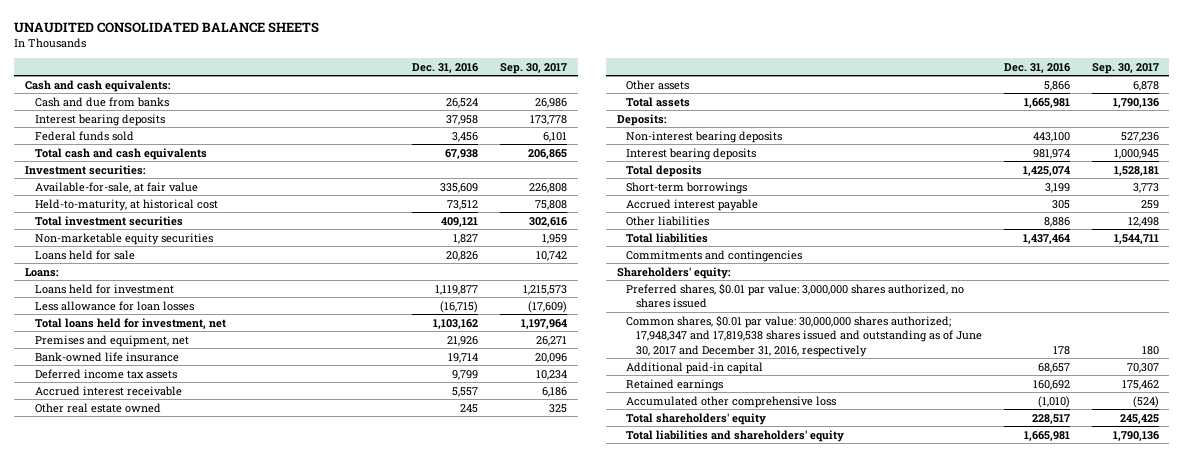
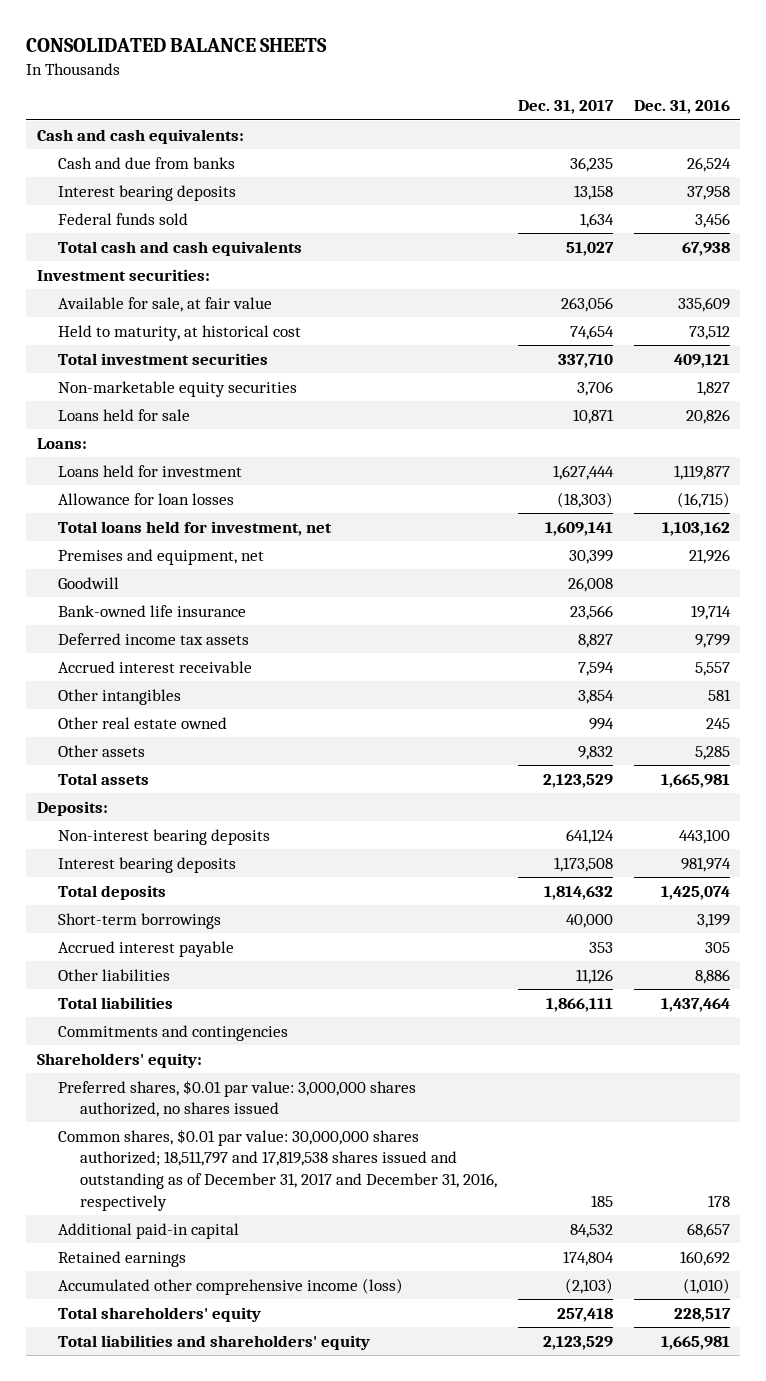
- UNAUDITED CONSOLIDATED BALANCE SHEETS
+ CONSOLIDATED BALANCE SHEETS
- | Dec. 31, 2016 | Sep. 30, 2017
+ | Dec. 31, 2017 | Dec. 31, 2016
- Available-for-sale, at fair value | 335,609 | 226,808
- Held-to-maturity, at historical cost | 73,512 | 75,808
+ Available for sale, at fair value | 263,056 | 335,609
+ Held to maturity, at historical cost | 74,654 | 73,512
- Less allowance for loan losses | (16,715) | (17,609)
+ Allowance for loan losses | (18,303) | (16,715)
+ Goodwill | 26,008 |
+ Other intangibles | 3,854 | 581
- Other assets | 5,866 | 6,878
+ Other assets | 9,832 | 5,285
- Common shares, $0.01 par value: 30,000,000 shares authorized; 17,948,347 and 17,819,538 shares issued and outstanding as of June 30, 2017 and December 31, 2016, respectively | 178 | 180
+ Common shares, $0.01 par value: 30,000,000 shares authorized; 18,511,797 and 17,819,538 shares issued and outstanding as of December 31, 2017 and December 31, 2016, respectively | 185 | 178
- Accumulated other comprehensive loss | (1,010) | (524)
+ Accumulated other comprehensive income (loss) | (2,103) | (1,010)

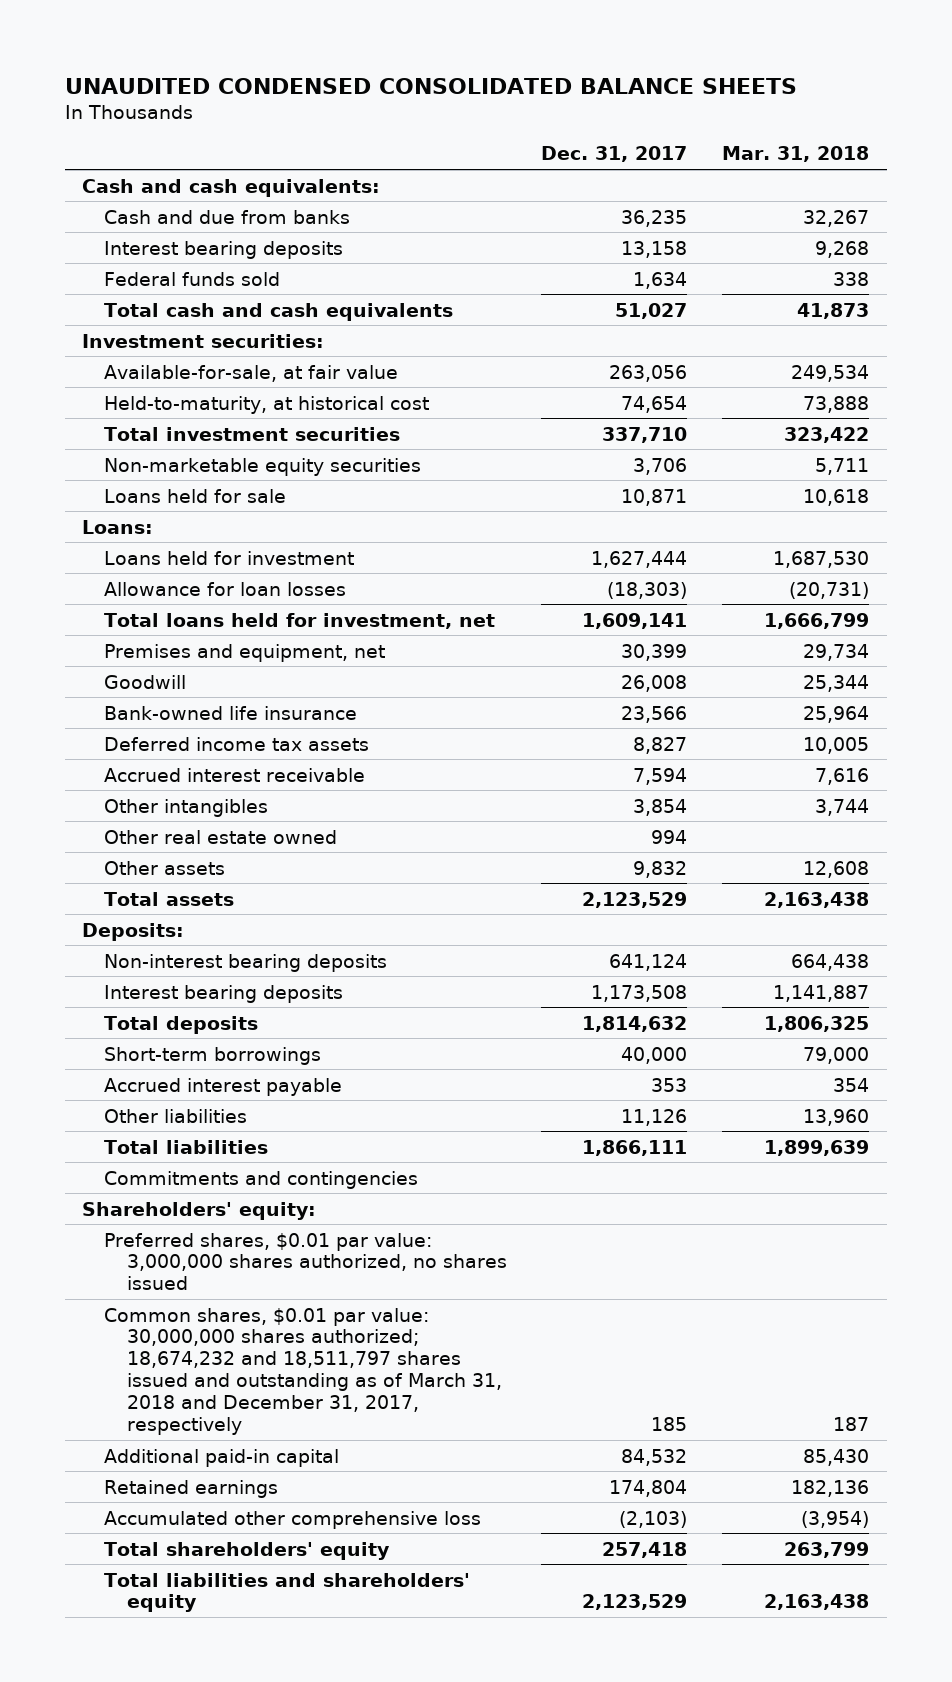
- CONSOLIDATED BALANCE SHEETS
+ UNAUDITED CONDENSED CONSOLIDATED BALANCE SHEETS
- | Dec. 31, 2017 | Dec. 31, 2016
+ | Dec. 31, 2017 | Mar. 31, 2018
- Available for sale, at fair value | 263,056 | 335,609
- Held to maturity, at historical cost | 74,654 | 73,512
+ Available-for-sale, at fair value | 263,056 | 249,534
+ Held-to-maturity, at historical cost | 74,654 | 73,888
- Common shares, $0.01 par value: 30,000,000 shares authorized; 18,511,797 and 17,819,538 shares issued and outstanding as of December 31, 2017 and December 31, 2016, respectively | 185 | 178
+ Common shares, $0.01 par value: 30,000,000 shares authorized; 18,674,232 and 18,511,797 shares issued and outstanding as of March 31, 2018 and December 31, 2017, respectively | 185 | 187
- Accumulated other comprehensive income (loss) | (2,103) | (1,010)
+ Accumulated other comprehensive loss | (2,103) | (3,954)

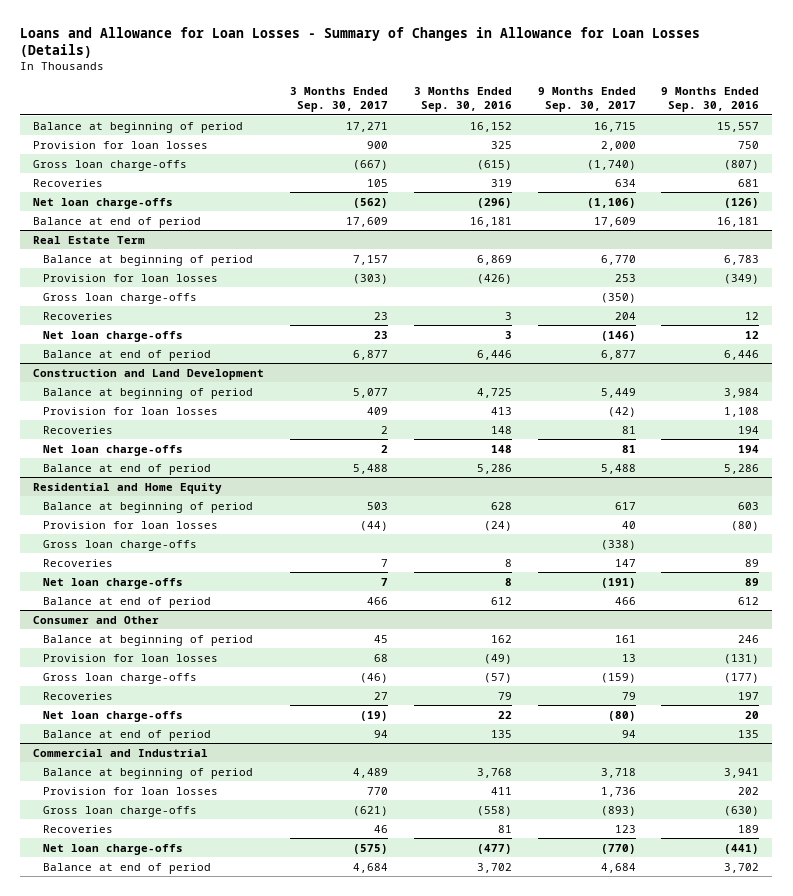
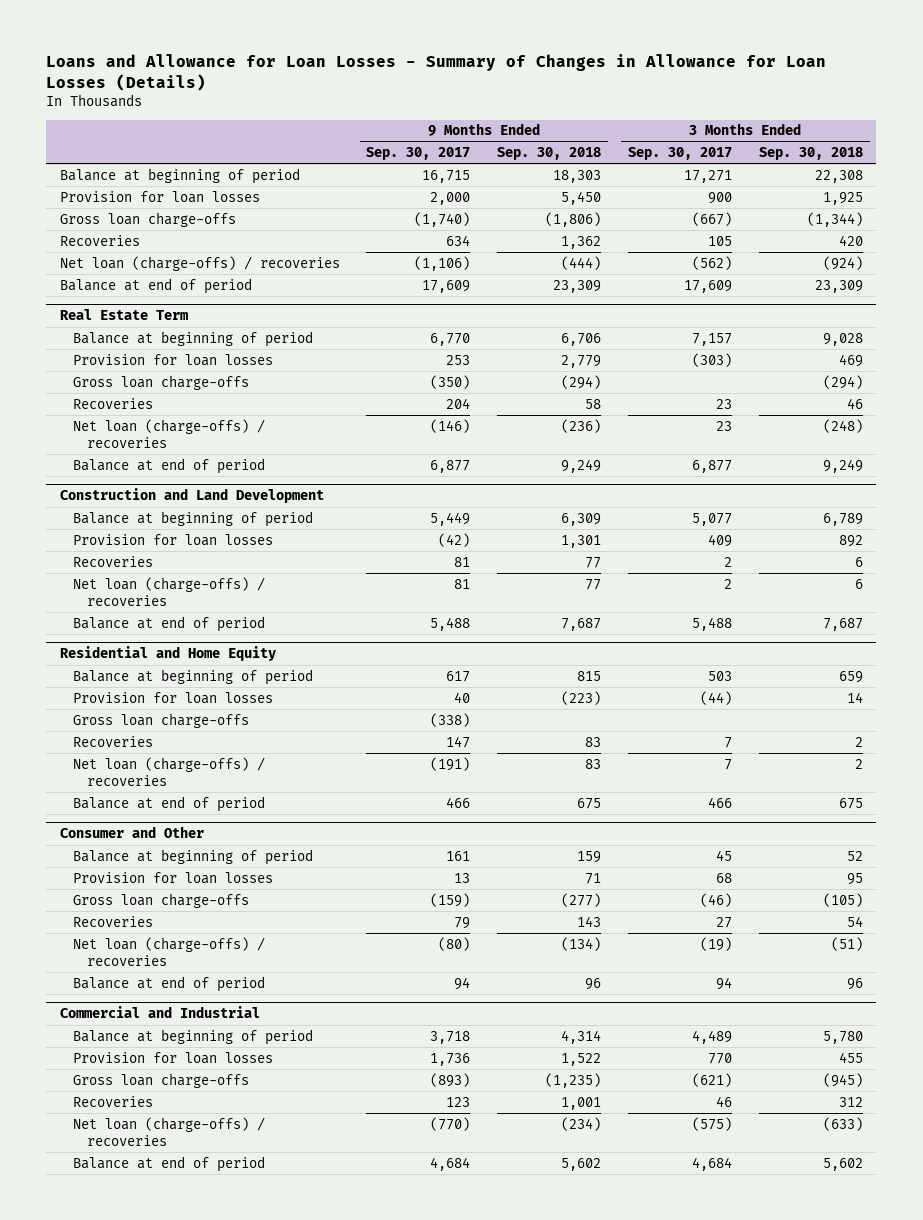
- | 3 Months Ended Sep. 30, 2017 | 3 Months Ended Sep. 30, 2016 | 9 Months Ended Sep. 30, 2017 | 9 Months Ended Sep. 30, 2016
+ | 9 Months Ended Sep. 30, 2017 | 9 Months Ended Sep. 30, 2018 | 3 Months Ended Sep. 30, 2017 | 3 Months Ended Sep. 30, 2018
- Net loan charge-offs | (562) | (296) | (1,106) | (126)
+ Net loan (charge-offs) / recoveries | (1,106) | (444) | (562) | (924)
@ Real Estate Term
- Net loan charge-offs | 23 | 3 | (146) | 12
+ Net loan (charge-offs) / recoveries | (146) | (236) | 23 | (248)
@ Construction and Land Development
- Net loan charge-offs | 2 | 148 | 81 | 194
+ Net loan (charge-offs) / recoveries | 81 | 77 | 2 | 6
@ Residential and Home Equity
- Net loan charge-offs | 7 | 8 | (191) | 89
+ Net loan (charge-offs) / recoveries | (191) | 83 | 7 | 2
@ Consumer and Other
- Net loan charge-offs | (19) | 22 | (80) | 20
+ Net loan (charge-offs) / recoveries | (80) | (134) | (19) | (51)
@ Commercial and Industrial
- Net loan charge-offs | (575) | (477) | (770) | (441)
+ Net loan (charge-offs) / recoveries | (770) | (234) | (575) | (633)

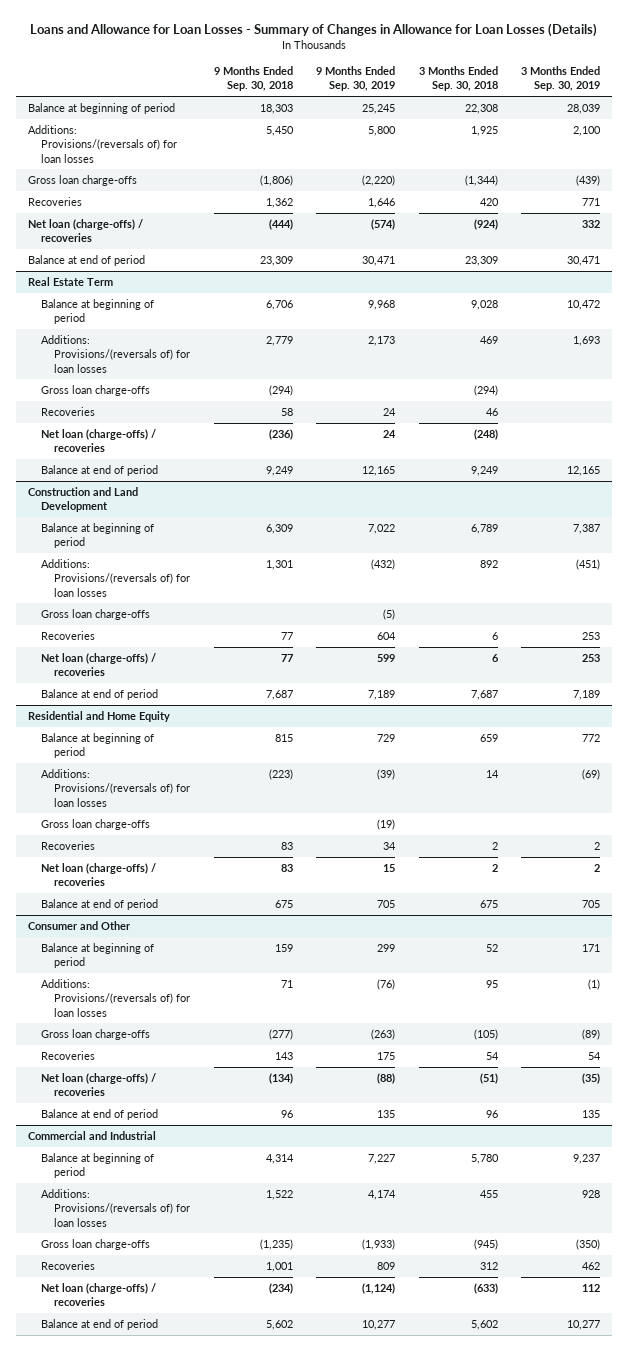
- | 9 Months Ended Sep. 30, 2017 | 9 Months Ended Sep. 30, 2018 | 3 Months Ended Sep. 30, 2017 | 3 Months Ended Sep. 30, 2018
+ | 9 Months Ended Sep. 30, 2018 | 9 Months Ended Sep. 30, 2019 | 3 Months Ended Sep. 30, 2018 | 3 Months Ended Sep. 30, 2019
- Provision for loan losses | 2,000 | 5,450 | 900 | 1,925
+ Additions: Provisions/(reversals of) for loan losses | 5,450 | 5,800 | 1,925 | 2,100
@ Real Estate Term
- Provision for loan losses | 253 | 2,779 | (303) | 469
+ Additions: Provisions/(reversals of) for loan losses | 2,779 | 2,173 | 469 | 1,693
@ Construction and Land Development
- Provision for loan losses | (42) | 1,301 | 409 | 892
+ Additions: Provisions/(reversals of) for loan losses | 1,301 | (432) | 892 | (451)
+ Gross loan charge-offs | | (5) | |
@ Residential and Home Equity
- Provision for loan losses | 40 | (223) | (44) | 14
+ Additions: Provisions/(reversals of) for loan losses | (223) | (39) | 14 | (69)
@ Consumer and Other
- Provision for loan losses | 13 | 71 | 68 | 95
+ Additions: Provisions/(reversals of) for loan losses | 71 | (76) | 95 | (1)
@ Commercial and Industrial
- Provision for loan losses | 1,736 | 1,522 | 770 | 455
+ Additions: Provisions/(reversals of) for loan losses | 1,522 | 4,174 | 455 | 928

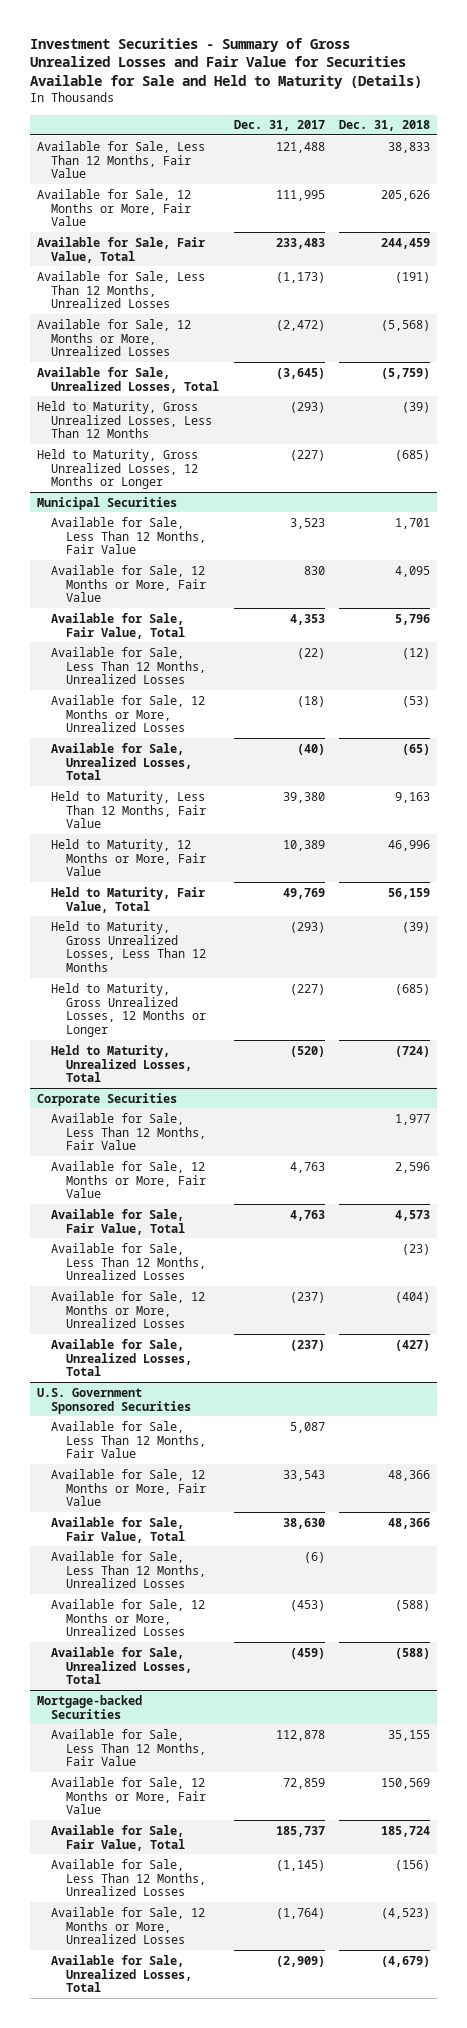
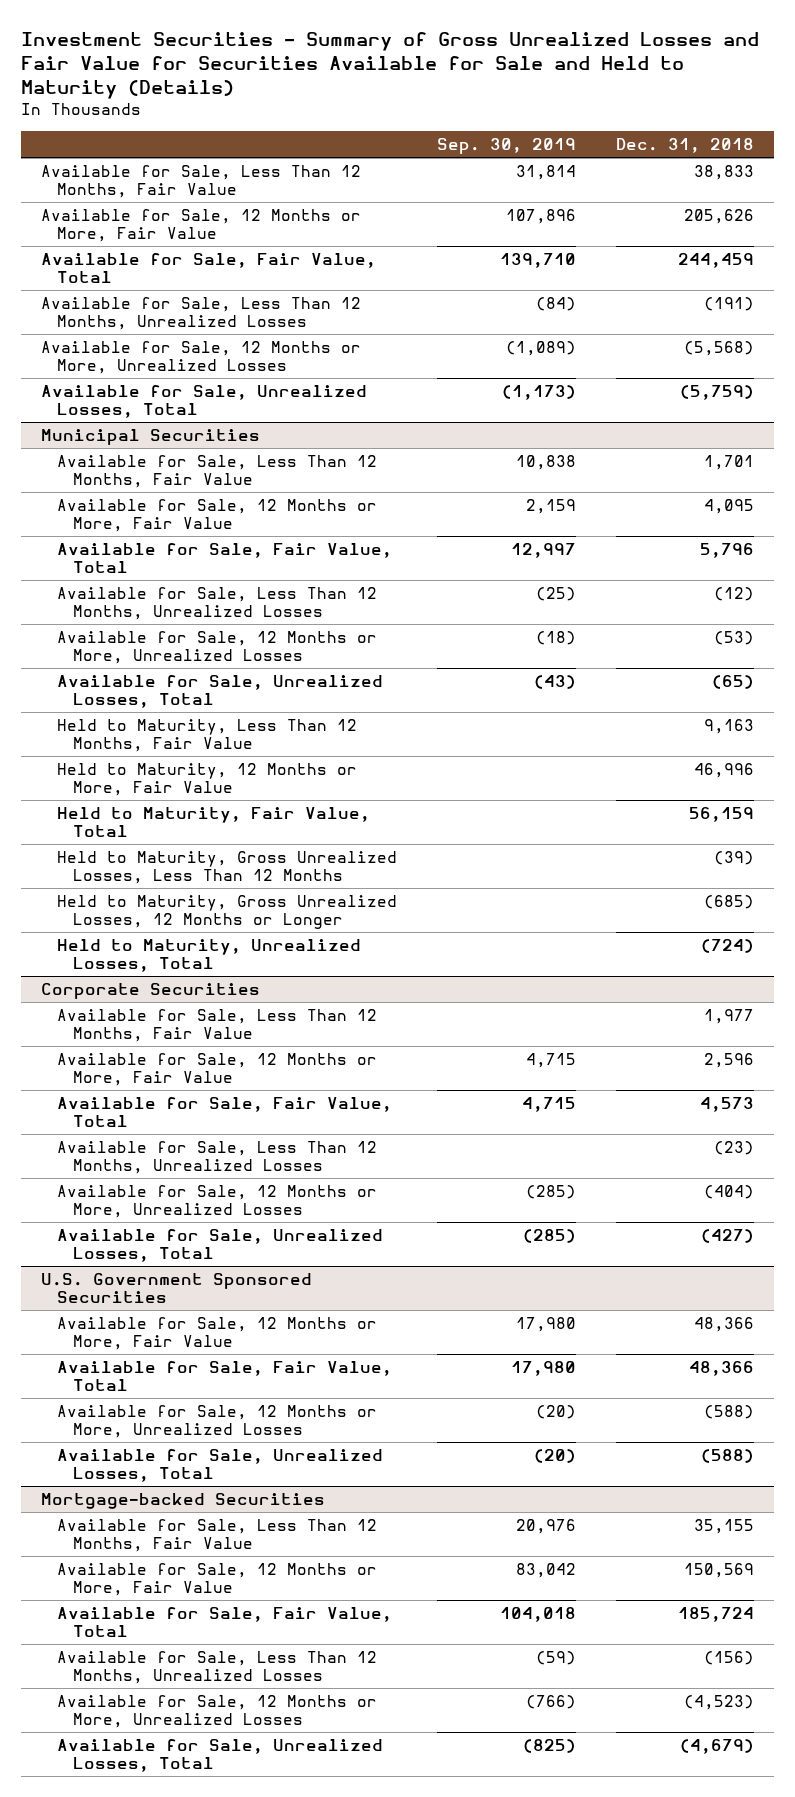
- | Dec. 31, 2017 | Dec. 31, 2018
+ | Sep. 30, 2019 | Dec. 31, 2018
- Held to Maturity, Gross Unrealized Losses, Less Than 12 Months | (293) | (39)
- Held to Maturity, Gross Unrealized Losses, 12 Months or Longer | (227) | (685)
@ U.S. Government Sponsored Securities
- Available for Sale, Less Than 12 Months, Fair Value | 5,087 |
- Available for Sale, Less Than 12 Months, Unrealized Losses | (6) |

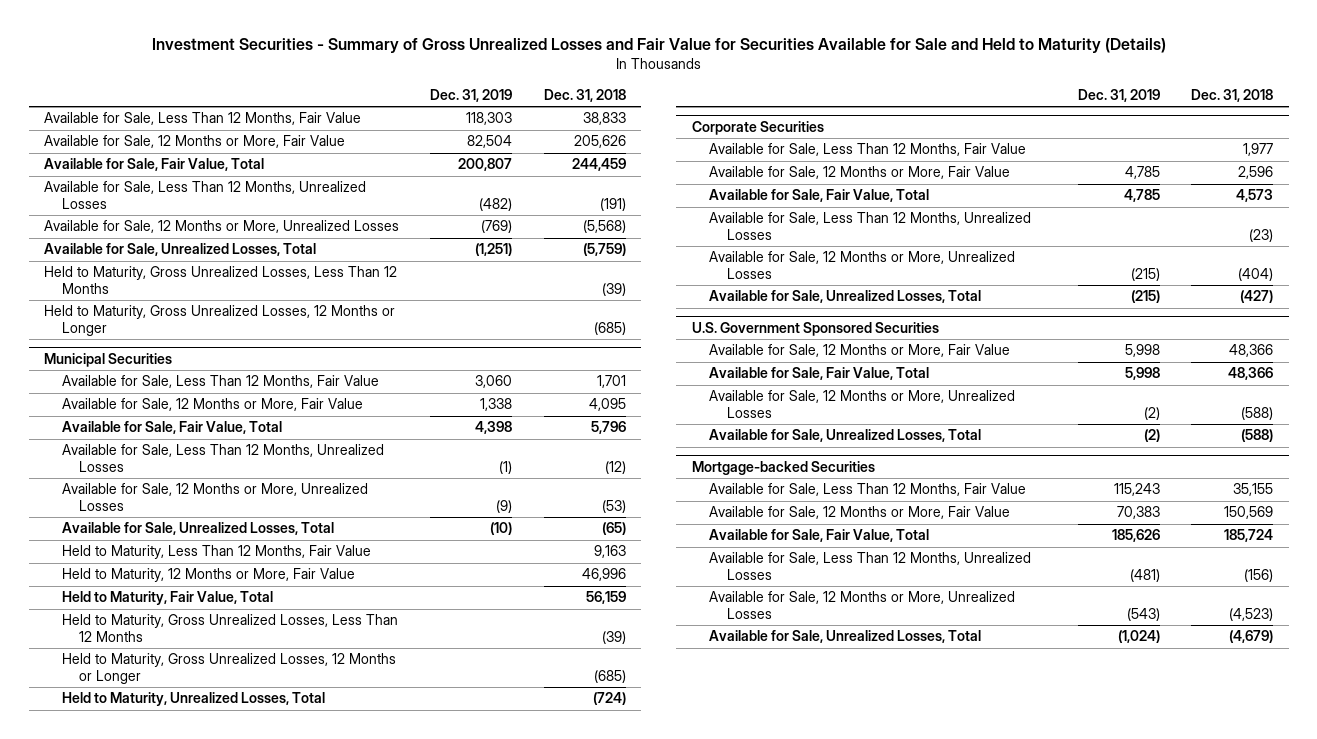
- | Sep. 30, 2019 | Dec. 31, 2018
+ | Dec. 31, 2019 | Dec. 31, 2018
+ Held to Maturity, Gross Unrealized Losses, Less Than 12 Months | | (39)
+ Held to Maturity, Gross Unrealized Losses, 12 Months or Longer | | (685)

